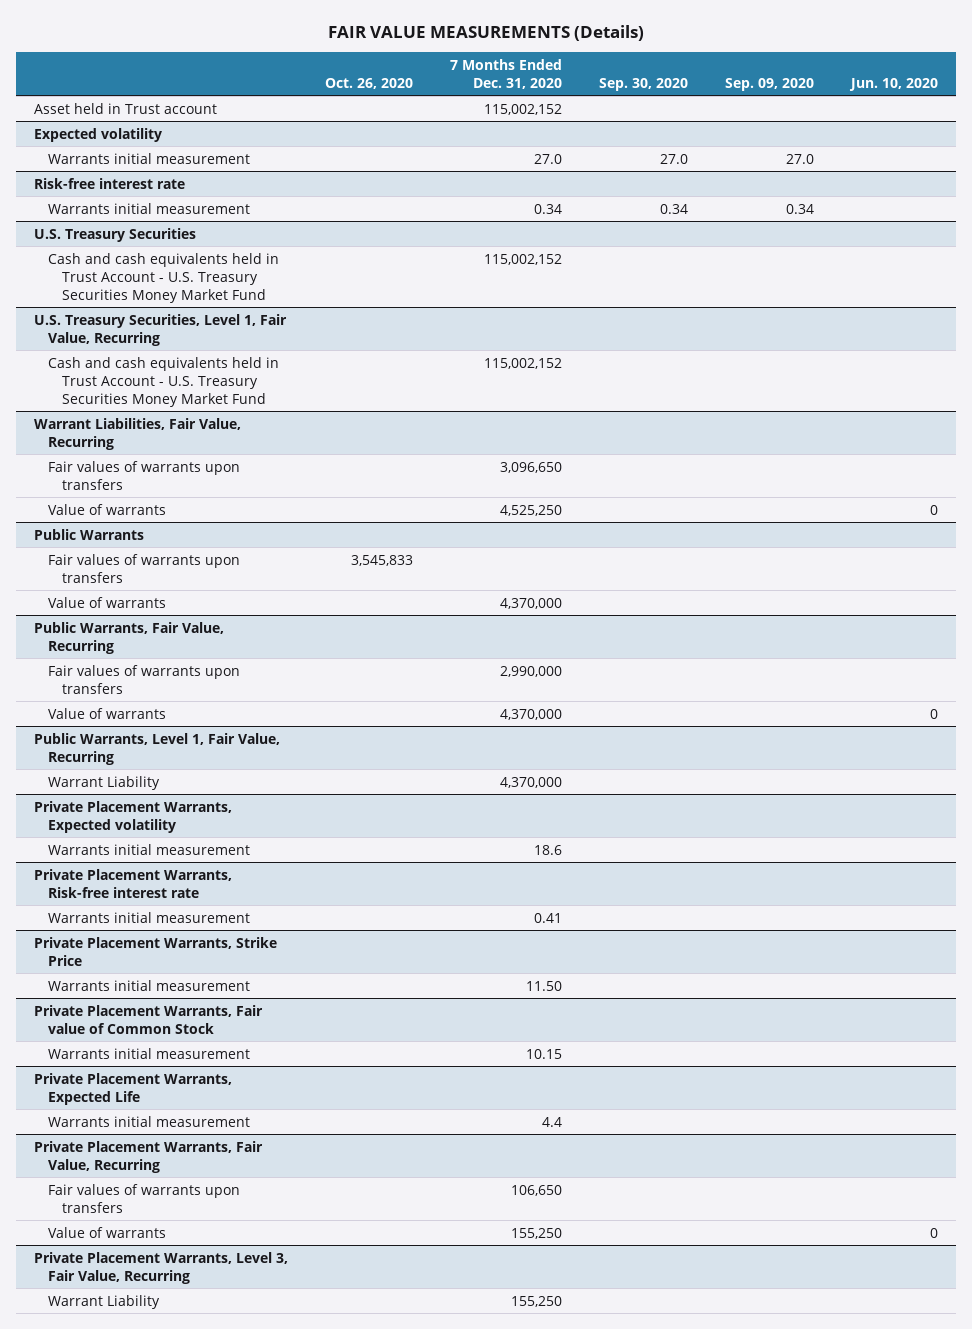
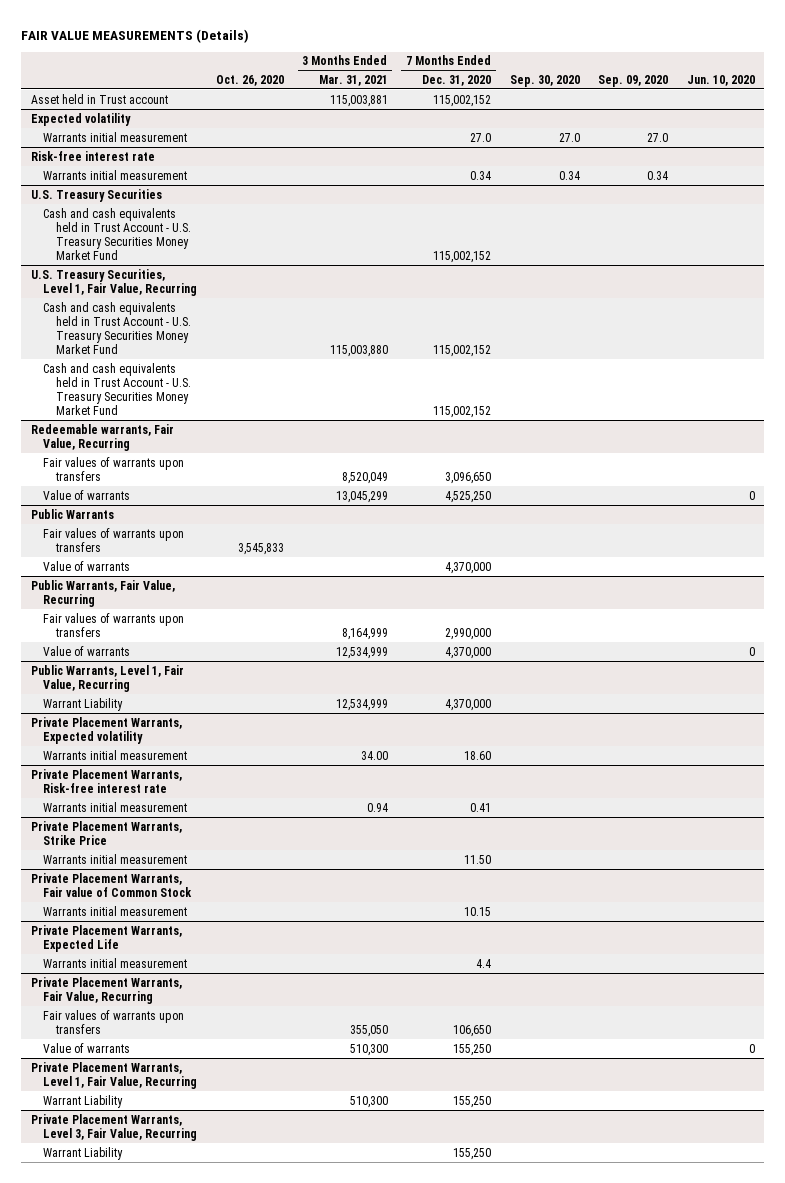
- | Oct. 26, 2020 | 7 Months Ended Dec. 31, 2020 | Sep. 30, 2020 | Sep. 09, 2020 | Jun. 10, 2020
+ | Oct. 26, 2020 | 3 Months Ended Mar. 31, 2021 | 7 Months Ended Dec. 31, 2020 | Sep. 30, 2020 | Sep. 09, 2020 | Jun. 10, 2020
- Warrant Liabilities, Fair Value, Recurring
@ U.S. Treasury Securities, Level 1, Fair Value, Recurring
+ Cash and cash equivalents held in Trust Account - U.S. Treasury Securities Money Market Fund | | | 115,002,152 | | |
+ Redeemable warrants, Fair Value, Recurring
@ Private Placement Warrants, Expected volatility
- Warrants initial measurement | | 18.6 | | |
+ Warrants initial measurement | | 34.00 | 18.60 | | |
+ Private Placement Warrants, Level 1, Fair Value, Recurring
+ Warrant Liability | | 510,300 | 155,250 | | |

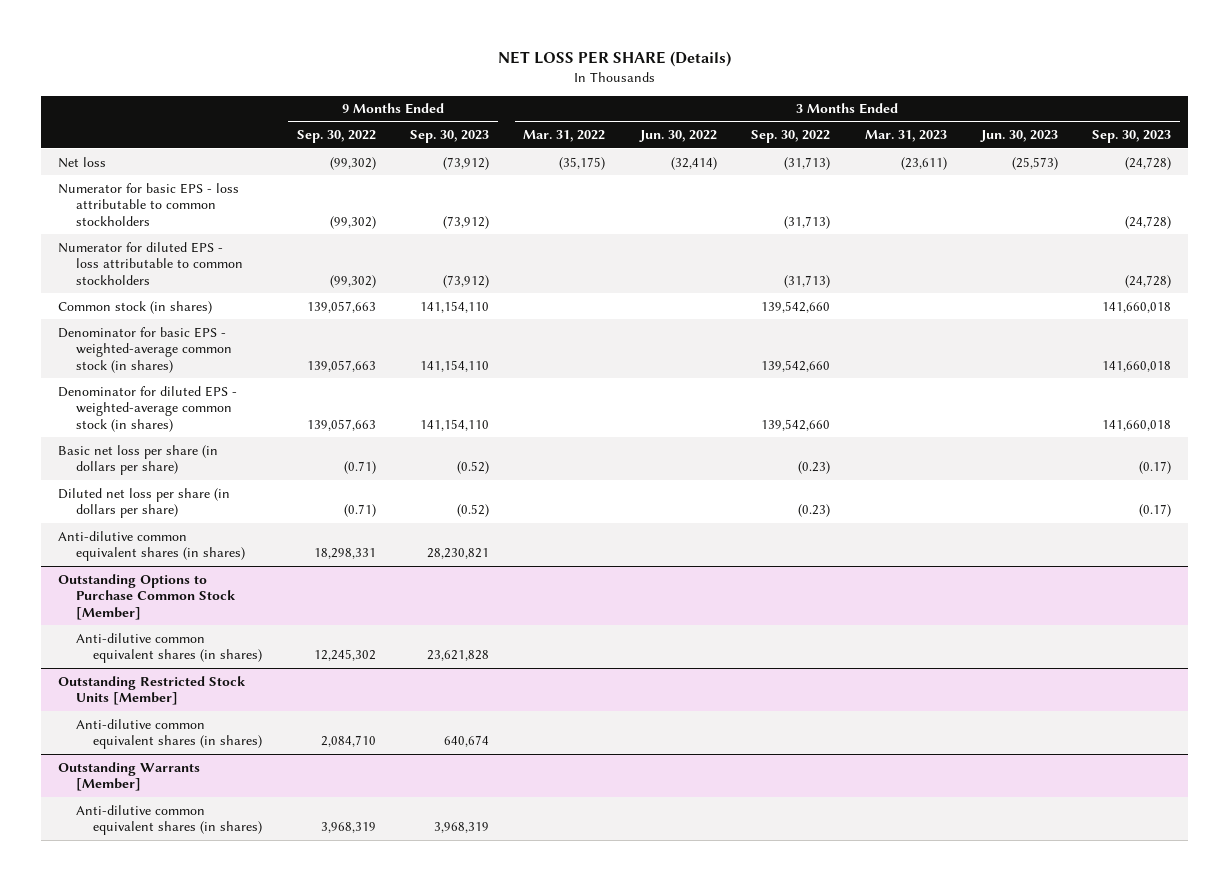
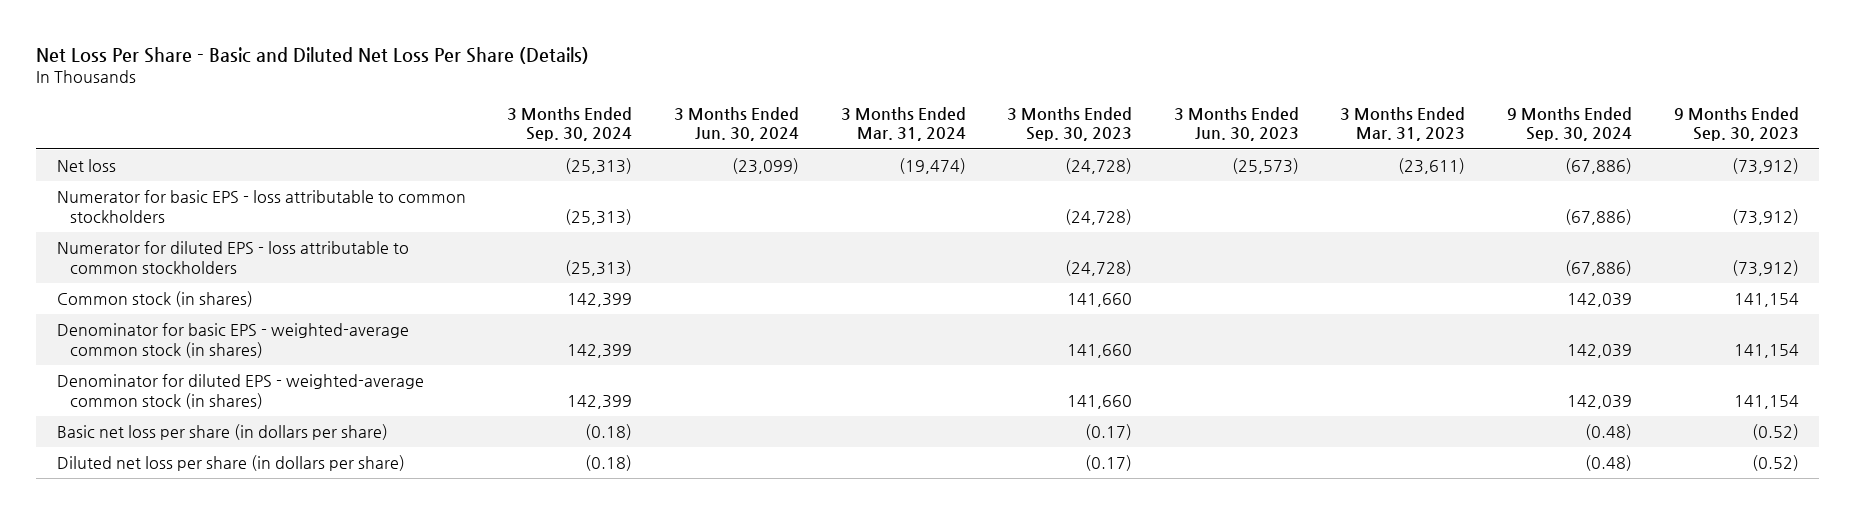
- NET LOSS PER SHARE (Details)
+ Net Loss Per Share - Basic and Diluted Net Loss Per Share (Details)
- | 9 Months Ended Sep. 30, 2022 | 9 Months Ended Sep. 30, 2023 | 3 Months Ended Mar. 31, 2022 | 3 Months Ended Jun. 30, 2022 | 3 Months Ended Sep. 30, 2022 | 3 Months Ended Mar. 31, 2023 | 3 Months Ended Jun. 30, 2023 | 3 Months Ended Sep. 30, 2023
+ | 3 Months Ended Sep. 30, 2024 | 3 Months Ended Jun. 30, 2024 | 3 Months Ended Mar. 31, 2024 | 3 Months Ended Sep. 30, 2023 | 3 Months Ended Jun. 30, 2023 | 3 Months Ended Mar. 31, 2023 | 9 Months Ended Sep. 30, 2024 | 9 Months Ended Sep. 30, 2023
- Common stock (in shares) | 139,057,663 | 141,154,110 | | | 139,542,660 | | | 141,660,018
- Denominator for basic EPS - weighted-average common stock (in shares) | 139,057,663 | 141,154,110 | | | 139,542,660 | | | 141,660,018
- Denominator for diluted EPS - weighted-average common stock (in shares) | 139,057,663 | 141,154,110 | | | 139,542,660 | | | 141,660,018
+ Common stock (in shares) | 142,399 | | | 141,660 | | | 142,039 | 141,154
+ Denominator for basic EPS - weighted-average common stock (in shares) | 142,399 | | | 141,660 | | | 142,039 | 141,154
+ Denominator for diluted EPS - weighted-average common stock (in shares) | 142,399 | | | 141,660 | | | 142,039 | 141,154
- Anti-dilutive common equivalent shares (in shares) | 18,298,331 | 28,230,821 | | | | | |
- Outstanding Options to Purchase Common Stock [Member]
- Anti-dilutive common equivalent shares (in shares) | 12,245,302 | 23,621,828 | | | | | |
- Outstanding Restricted Stock Units [Member]
- Anti-dilutive common equivalent shares (in shares) | 2,084,710 | 640,674 | | | | | |
- Outstanding Warrants [Member]
- Anti-dilutive common equivalent shares (in shares) | 3,968,319 | 3,968,319 | | | | | |

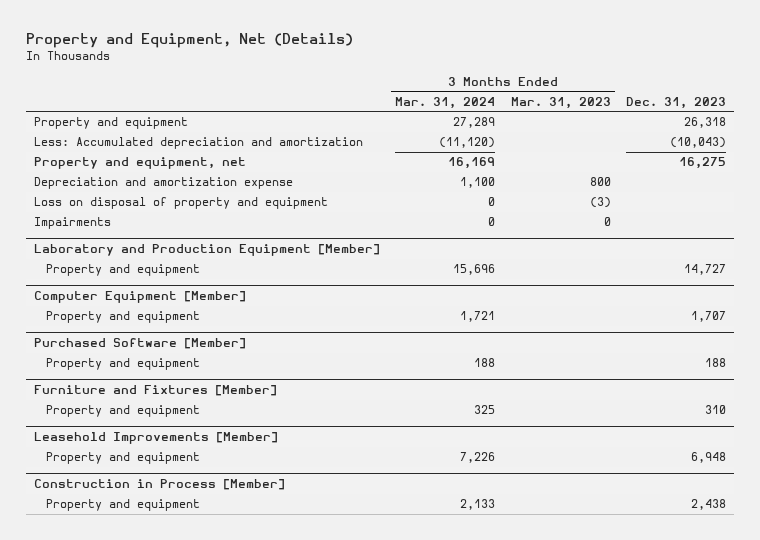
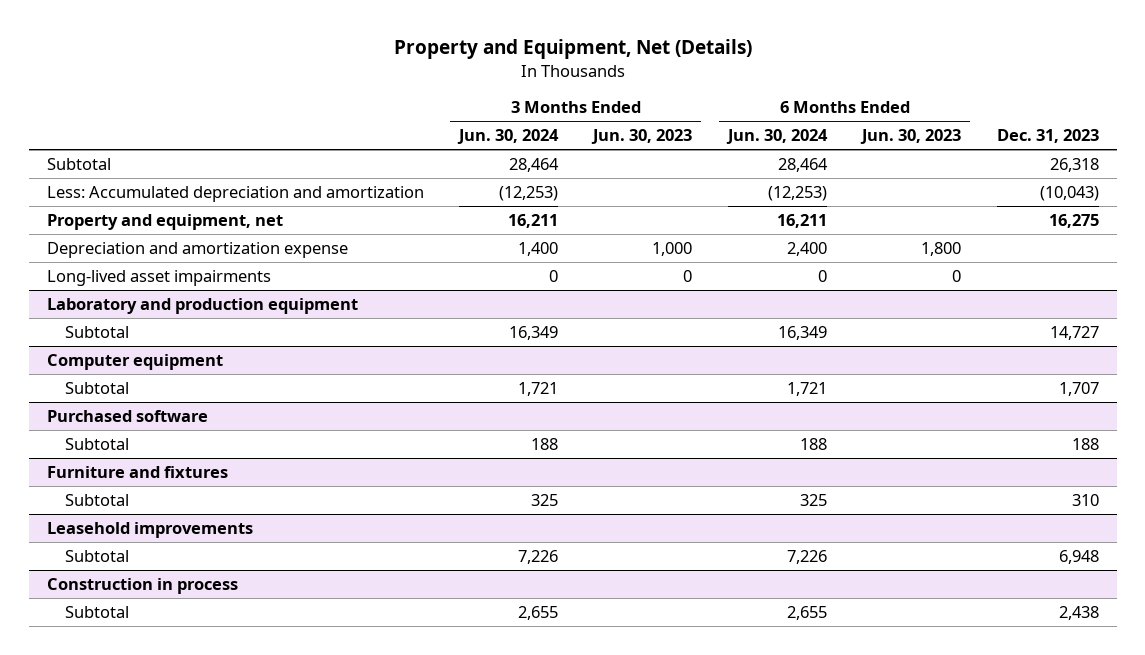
- | 3 Months Ended Mar. 31, 2024 | 3 Months Ended Mar. 31, 2023 | Dec. 31, 2023
+ | 3 Months Ended Jun. 30, 2024 | 3 Months Ended Jun. 30, 2023 | 6 Months Ended Jun. 30, 2024 | 6 Months Ended Jun. 30, 2023 | Dec. 31, 2023
- Property and equipment | 27,289 | | 26,318
+ Subtotal | 28,464 | | 28,464 | | 26,318
- Loss on disposal of property and equipment | 0 | (3) |
- Impairments | 0 | 0 |
- Laboratory and Production Equipment [Member]
- Property and equipment | 15,696 | | 14,727
- Computer Equipment [Member]
- Property and equipment | 1,721 | | 1,707
- Purchased Software [Member]
- Property and equipment | 188 | | 188
- Furniture and Fixtures [Member]
- Property and equipment | 325 | | 310
- Leasehold Improvements [Member]
- Property and equipment | 7,226 | | 6,948
- Construction in Process [Member]
- Property and equipment | 2,133 | | 2,438
+ Long-lived asset impairments | 0 | 0 | 0 | 0 |
+ Laboratory and production equipment
+ Subtotal | 16,349 | | 16,349 | | 14,727
+ Computer equipment
+ Subtotal | 1,721 | | 1,721 | | 1,707
+ Purchased software
+ Subtotal | 188 | | 188 | | 188
+ Furniture and fixtures
+ Subtotal | 325 | | 325 | | 310
+ Leasehold improvements
+ Subtotal | 7,226 | | 7,226 | | 6,948
+ Construction in process
+ Subtotal | 2,655 | | 2,655 | | 2,438

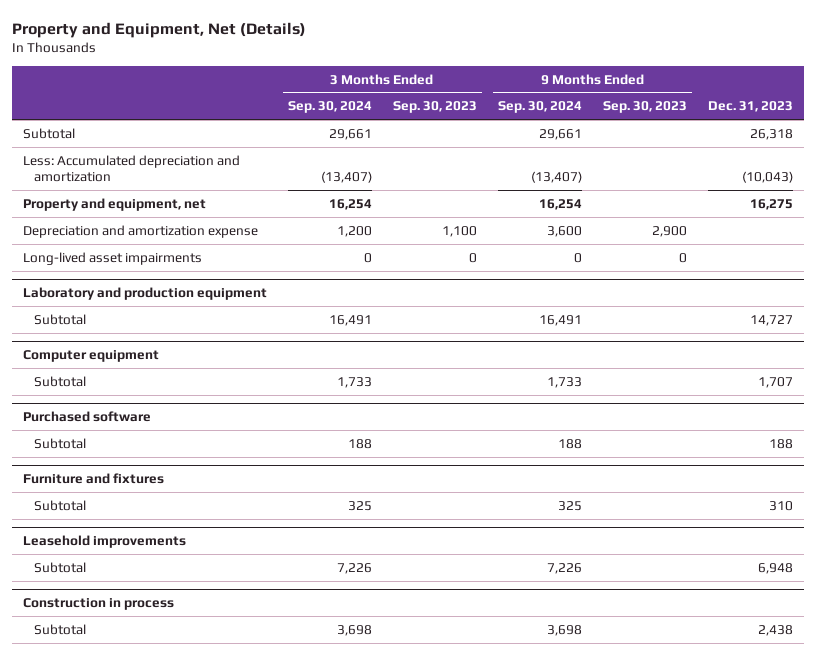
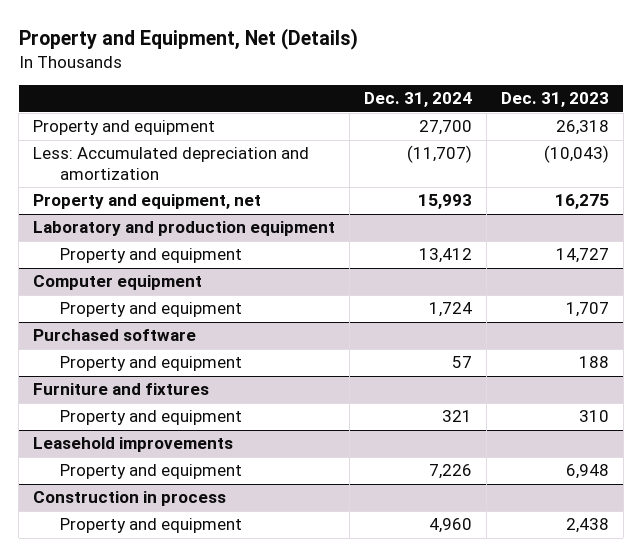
- | 3 Months Ended Sep. 30, 2024 | 3 Months Ended Sep. 30, 2023 | 9 Months Ended Sep. 30, 2024 | 9 Months Ended Sep. 30, 2023 | Dec. 31, 2023
+ | Dec. 31, 2024 | Dec. 31, 2023
- Subtotal | 29,661 | | 29,661 | | 26,318
+ Property and equipment | 27,700 | 26,318
- Depreciation and amortization expense | 1,200 | 1,100 | 3,600 | 2,900 |
- Long-lived asset impairments | 0 | 0 | 0 | 0 |
@ Laboratory and production equipment
- Subtotal | 16,491 | | 16,491 | | 14,727
+ Property and equipment | 13,412 | 14,727
@ Computer equipment
- Subtotal | 1,733 | | 1,733 | | 1,707
+ Property and equipment | 1,724 | 1,707
@ Purchased software
- Subtotal | 188 | | 188 | | 188
+ Property and equipment | 57 | 188
@ Furniture and fixtures
- Subtotal | 325 | | 325 | | 310
+ Property and equipment | 321 | 310
@ Leasehold improvements
- Subtotal | 7,226 | | 7,226 | | 6,948
+ Property and equipment | 7,226 | 6,948
@ Construction in process
- Subtotal | 3,698 | | 3,698 | | 2,438
+ Property and equipment | 4,960 | 2,438

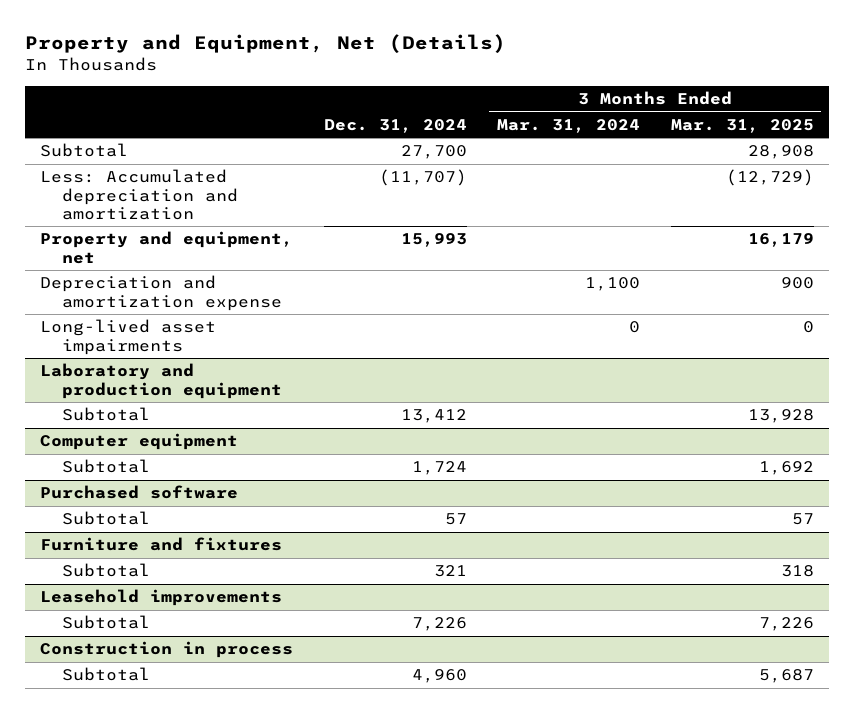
- | Dec. 31, 2024 | Dec. 31, 2023
+ | Dec. 31, 2024 | 3 Months Ended Mar. 31, 2024 | 3 Months Ended Mar. 31, 2025
- Property and equipment | 27,700 | 26,318
+ Subtotal | 27,700 | | 28,908
+ Depreciation and amortization expense | | 1,100 | 900
+ Long-lived asset impairments | | 0 | 0
@ Laboratory and production equipment
- Property and equipment | 13,412 | 14,727
+ Subtotal | 13,412 | | 13,928
@ Computer equipment
- Property and equipment | 1,724 | 1,707
+ Subtotal | 1,724 | | 1,692
@ Purchased software
- Property and equipment | 57 | 188
+ Subtotal | 57 | | 57
@ Furniture and fixtures
- Property and equipment | 321 | 310
+ Subtotal | 321 | | 318
@ Leasehold improvements
- Property and equipment | 7,226 | 6,948
+ Subtotal | 7,226 | | 7,226
@ Construction in process
- Property and equipment | 4,960 | 2,438
+ Subtotal | 4,960 | | 5,687

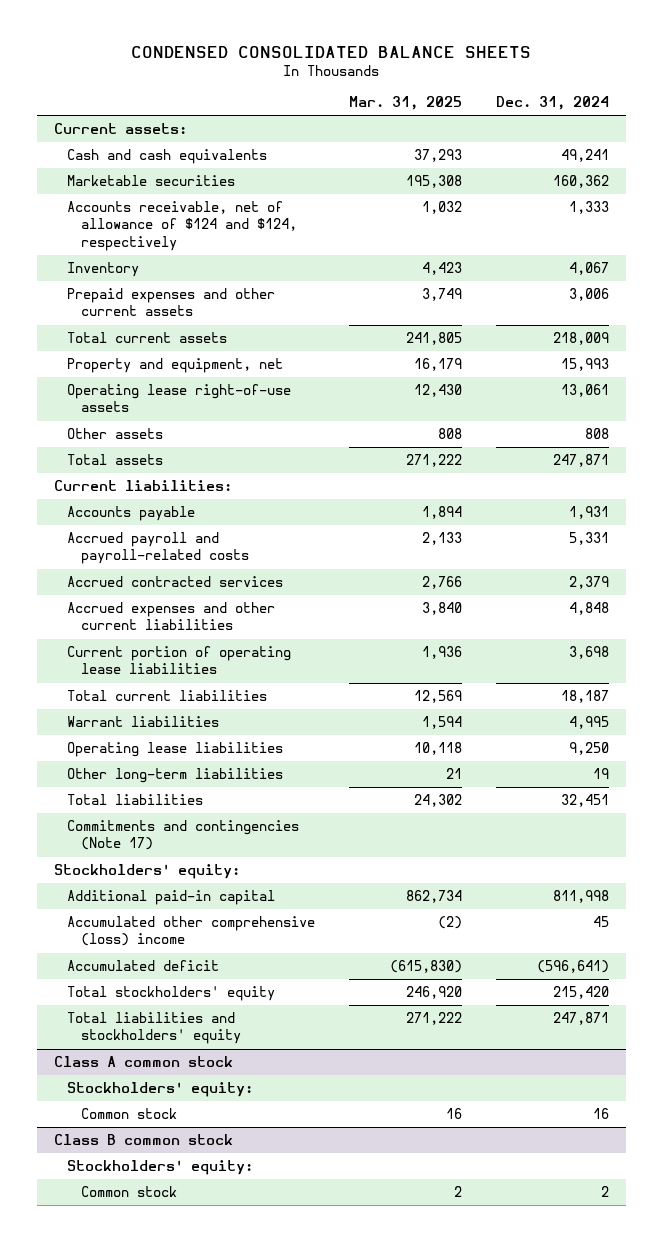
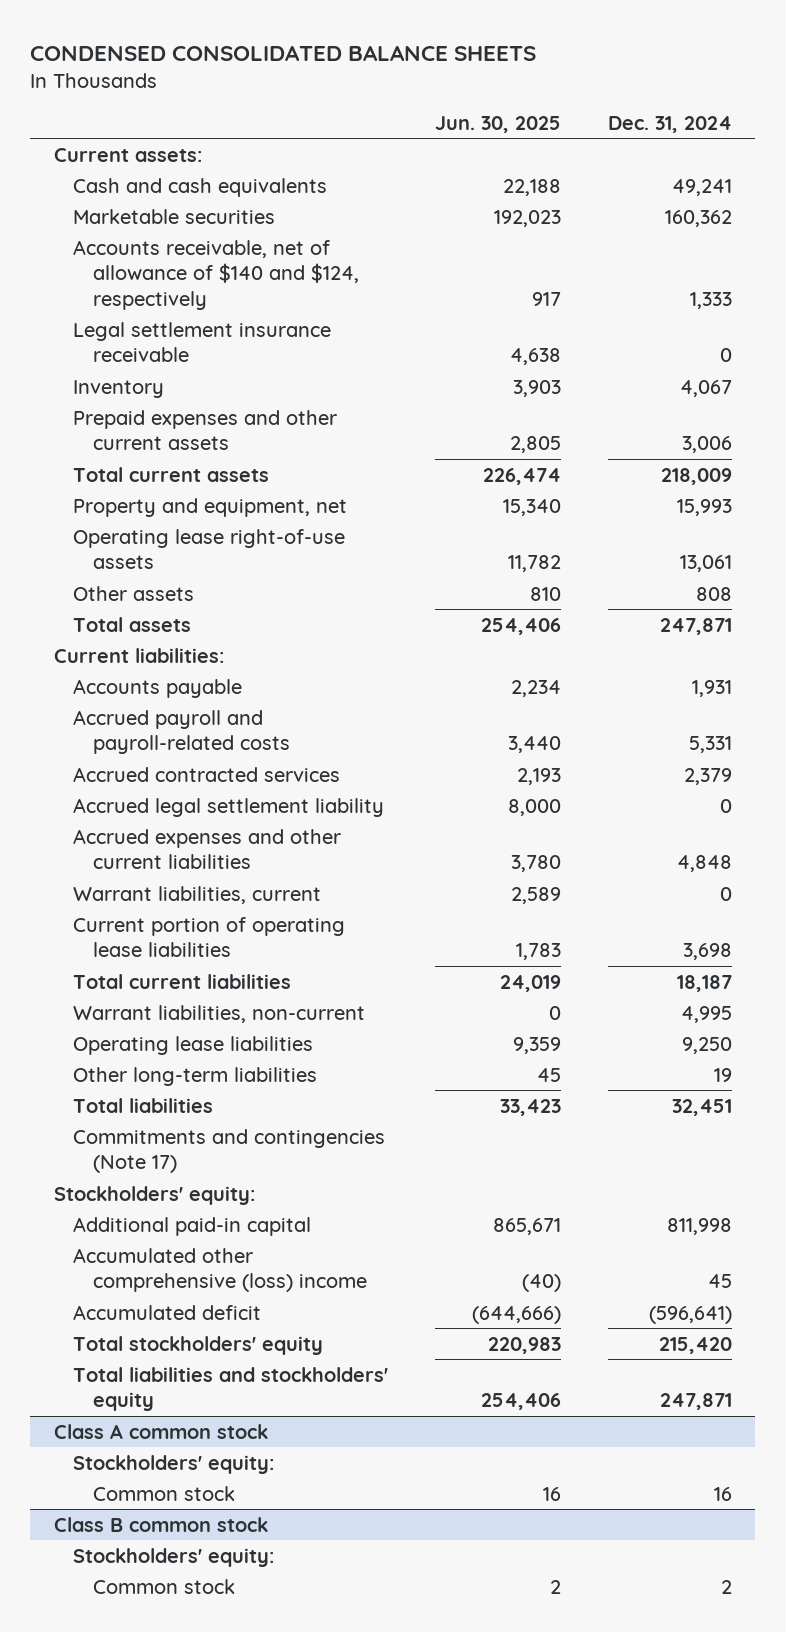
- | Mar. 31, 2025 | Dec. 31, 2024
+ | Jun. 30, 2025 | Dec. 31, 2024
- Accounts receivable, net of allowance of $124 and $124, respectively | 1,032 | 1,333
+ Accounts receivable, net of allowance of $140 and $124, respectively | 917 | 1,333
+ Legal settlement insurance receivable | 4,638 | 0
+ Accrued legal settlement liability | 8,000 | 0
+ Warrant liabilities, current | 2,589 | 0
- Warrant liabilities | 1,594 | 4,995
+ Warrant liabilities, non-current | 0 | 4,995

